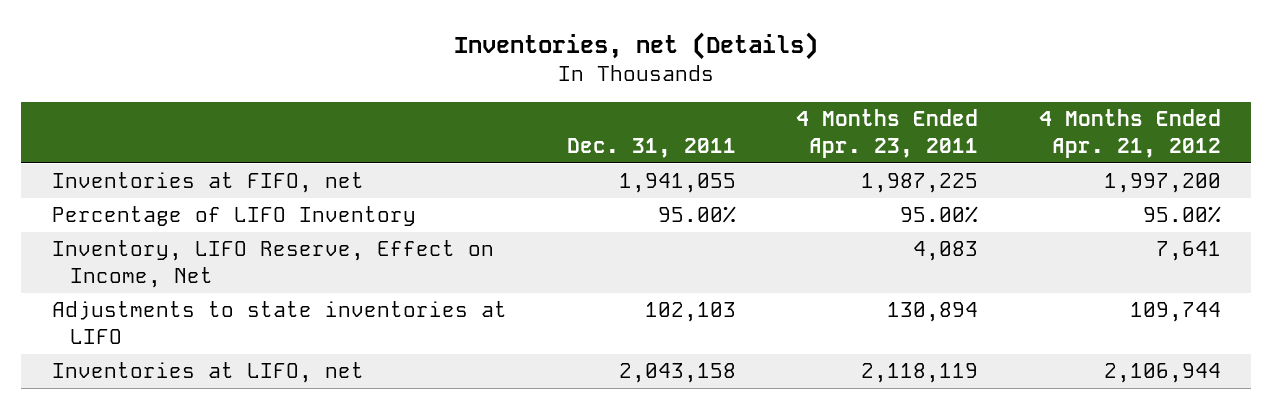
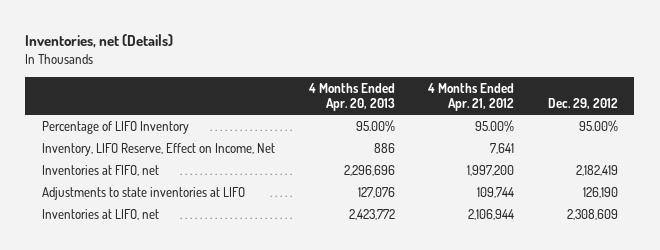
- | Dec. 31, 2011 | 4 Months Ended Apr. 23, 2011 | 4 Months Ended Apr. 21, 2012
+ | 4 Months Ended Apr. 20, 2013 | 4 Months Ended Apr. 21, 2012 | Dec. 29, 2012
moved down: Inventories at FIFO, net | 2,296,696 | 1,997,200 | 2,182,419

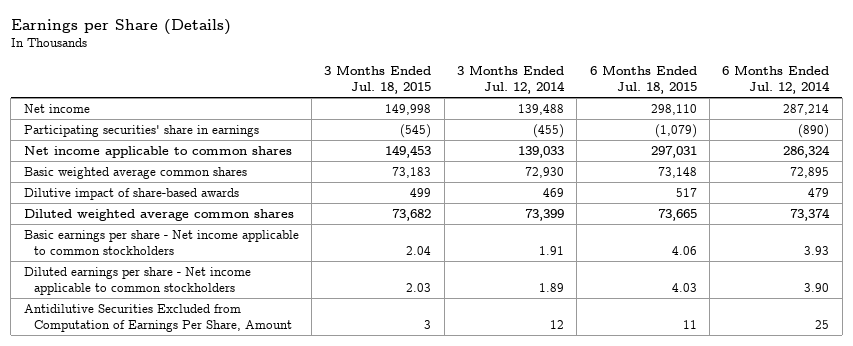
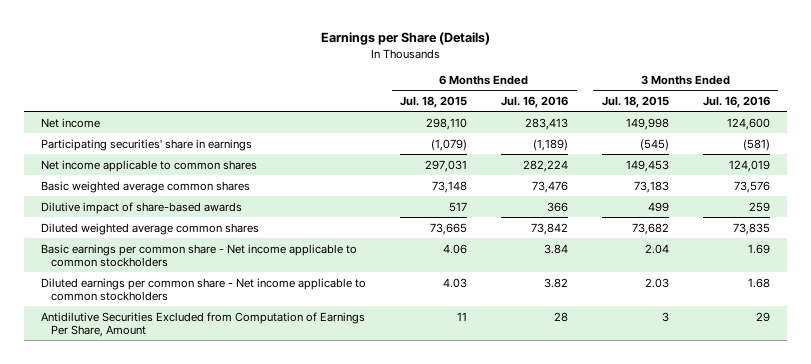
- | 3 Months Ended Jul. 18, 2015 | 3 Months Ended Jul. 12, 2014 | 6 Months Ended Jul. 18, 2015 | 6 Months Ended Jul. 12, 2014
+ | 6 Months Ended Jul. 18, 2015 | 6 Months Ended Jul. 16, 2016 | 3 Months Ended Jul. 18, 2015 | 3 Months Ended Jul. 16, 2016
- Basic earnings per share - Net income applicable to common stockholders | 2.04 | 1.91 | 4.06 | 3.93
- Diluted earnings per share - Net income applicable to common stockholders | 2.03 | 1.89 | 4.03 | 3.90
+ Basic earnings per common share - Net income applicable to common stockholders | 4.06 | 3.84 | 2.04 | 1.69
+ Diluted earnings per common share - Net income applicable to common stockholders | 4.03 | 3.82 | 2.03 | 1.68

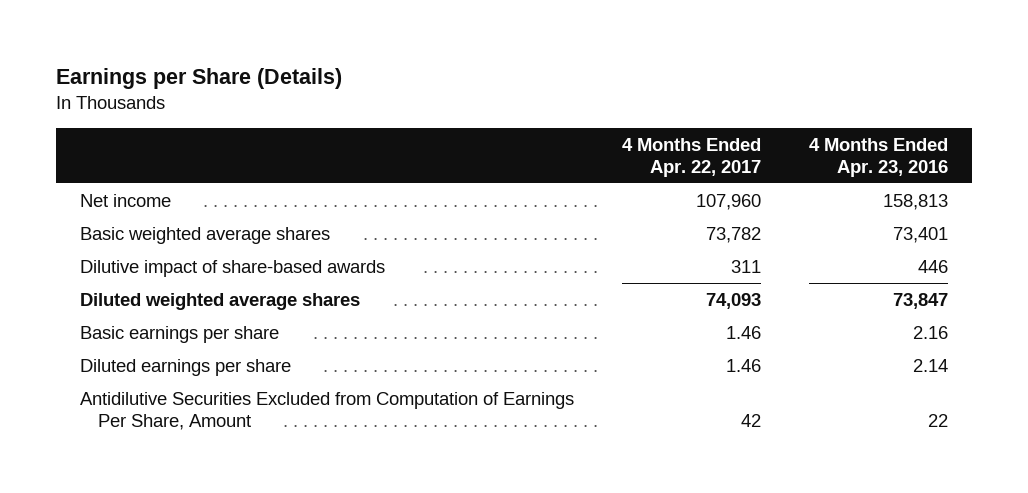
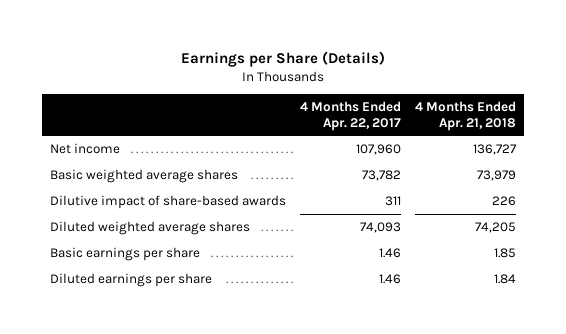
- | 4 Months Ended Apr. 22, 2017 | 4 Months Ended Apr. 23, 2016
+ | 4 Months Ended Apr. 22, 2017 | 4 Months Ended Apr. 21, 2018
- Antidilutive Securities Excluded from Computation of Earnings Per Share, Amount | 42 | 22

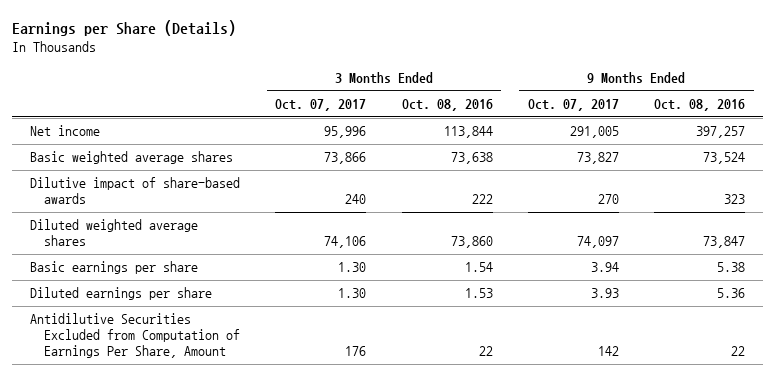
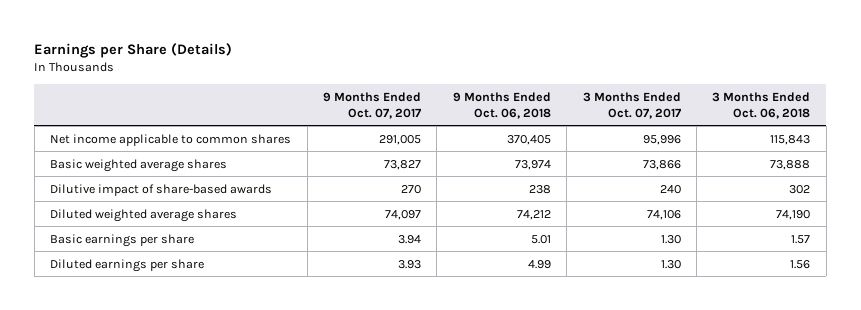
- | 3 Months Ended Oct. 07, 2017 | 3 Months Ended Oct. 08, 2016 | 9 Months Ended Oct. 07, 2017 | 9 Months Ended Oct. 08, 2016
+ | 9 Months Ended Oct. 07, 2017 | 9 Months Ended Oct. 06, 2018 | 3 Months Ended Oct. 07, 2017 | 3 Months Ended Oct. 06, 2018
- Net income | 95,996 | 113,844 | 291,005 | 397,257
+ Net income applicable to common shares | 291,005 | 370,405 | 95,996 | 115,843
- Antidilutive Securities Excluded from Computation of Earnings Per Share, Amount | 176 | 22 | 142 | 22

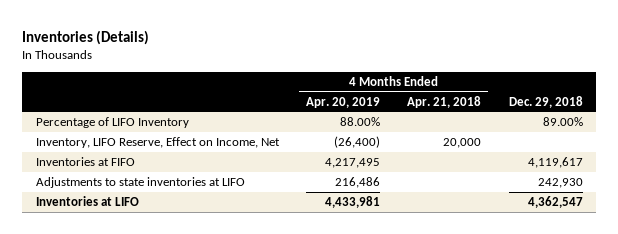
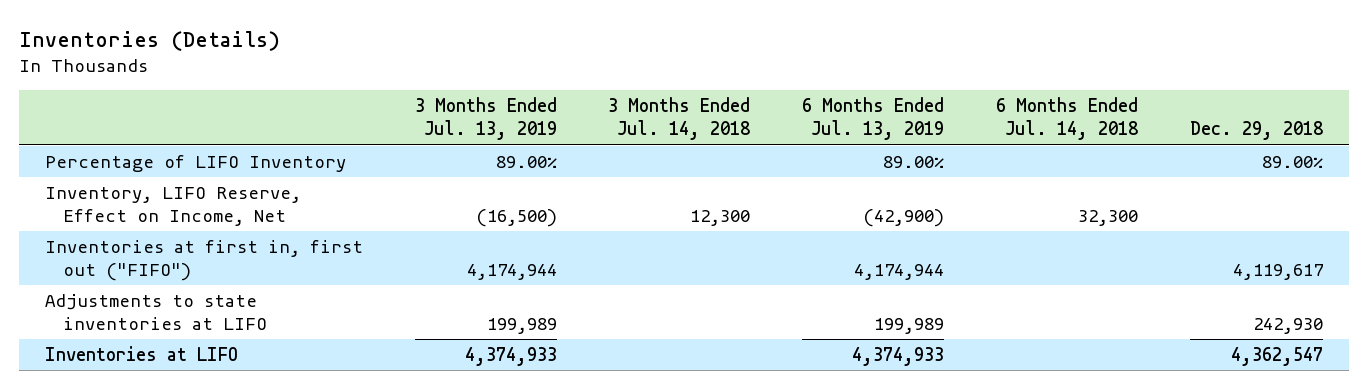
- | 4 Months Ended Apr. 20, 2019 | 4 Months Ended Apr. 21, 2018 | Dec. 29, 2018
+ | 3 Months Ended Jul. 13, 2019 | 3 Months Ended Jul. 14, 2018 | 6 Months Ended Jul. 13, 2019 | 6 Months Ended Jul. 14, 2018 | Dec. 29, 2018
- Inventories at FIFO | 4,217,495 | | 4,119,617
+ Inventories at first in, first out ("FIFO") | 4,174,944 | | 4,174,944 | | 4,119,617

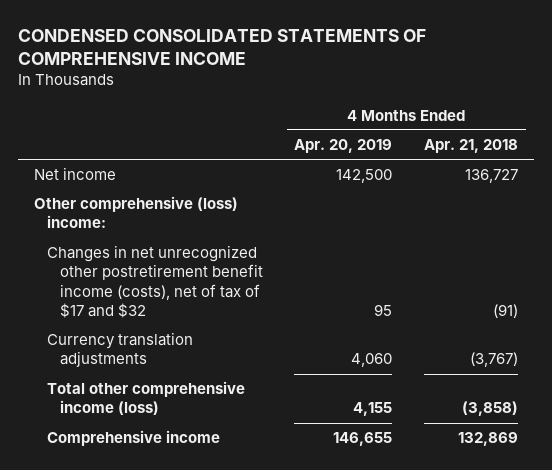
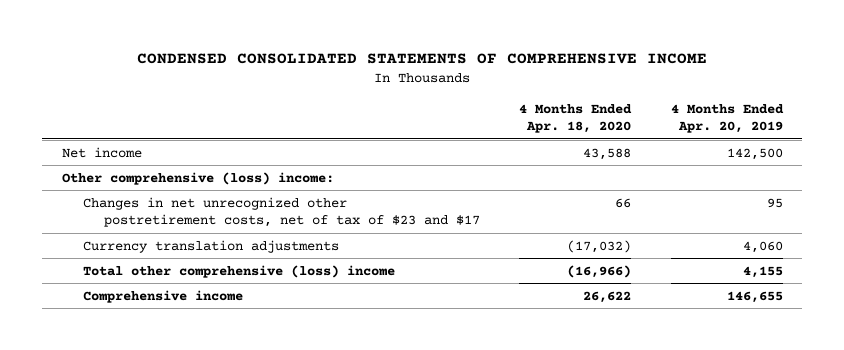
- | 4 Months Ended Apr. 20, 2019 | 4 Months Ended Apr. 21, 2018
+ | 4 Months Ended Apr. 18, 2020 | 4 Months Ended Apr. 20, 2019
- Changes in net unrecognized other postretirement benefit income (costs), net of tax of $17 and $32 | 95 | (91)
+ Changes in net unrecognized other postretirement costs, net of tax of $23 and $17 | 66 | 95
- Total other comprehensive income (loss) | 4,155 | (3,858)
+ Total other comprehensive (loss) income | (16,966) | 4,155

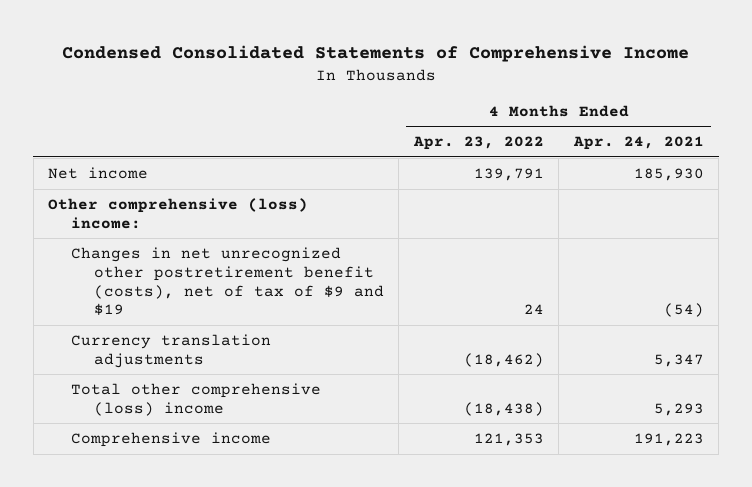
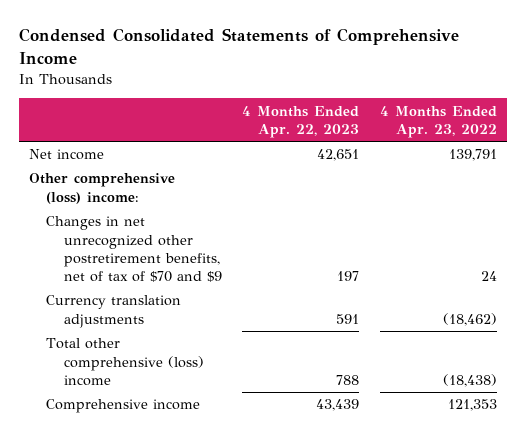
- | 4 Months Ended Apr. 23, 2022 | 4 Months Ended Apr. 24, 2021
+ | 4 Months Ended Apr. 22, 2023 | 4 Months Ended Apr. 23, 2022
- Changes in net unrecognized other postretirement benefit (costs), net of tax of $9 and $19 | 24 | (54)
+ Changes in net unrecognized other postretirement benefits, net of tax of $70 and $9 | 197 | 24

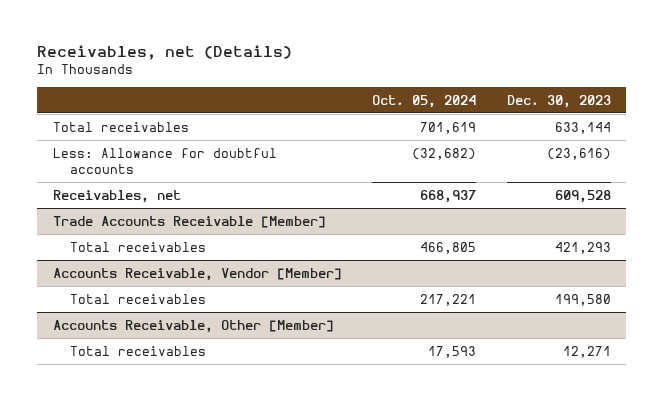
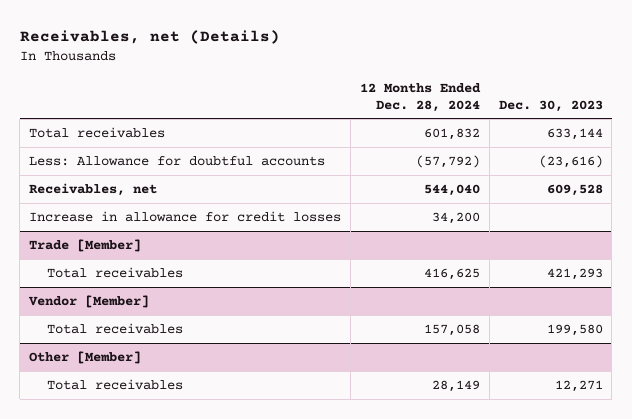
- | Oct. 05, 2024 | Dec. 30, 2023
+ | 12 Months Ended Dec. 28, 2024 | Dec. 30, 2023
- Trade Accounts Receivable [Member]
+ Increase in allowance for credit losses | 34,200 |
+ Trade [Member]
- Accounts Receivable, Vendor [Member]
+ Vendor [Member]
- Accounts Receivable, Other [Member]
+ Other [Member]

